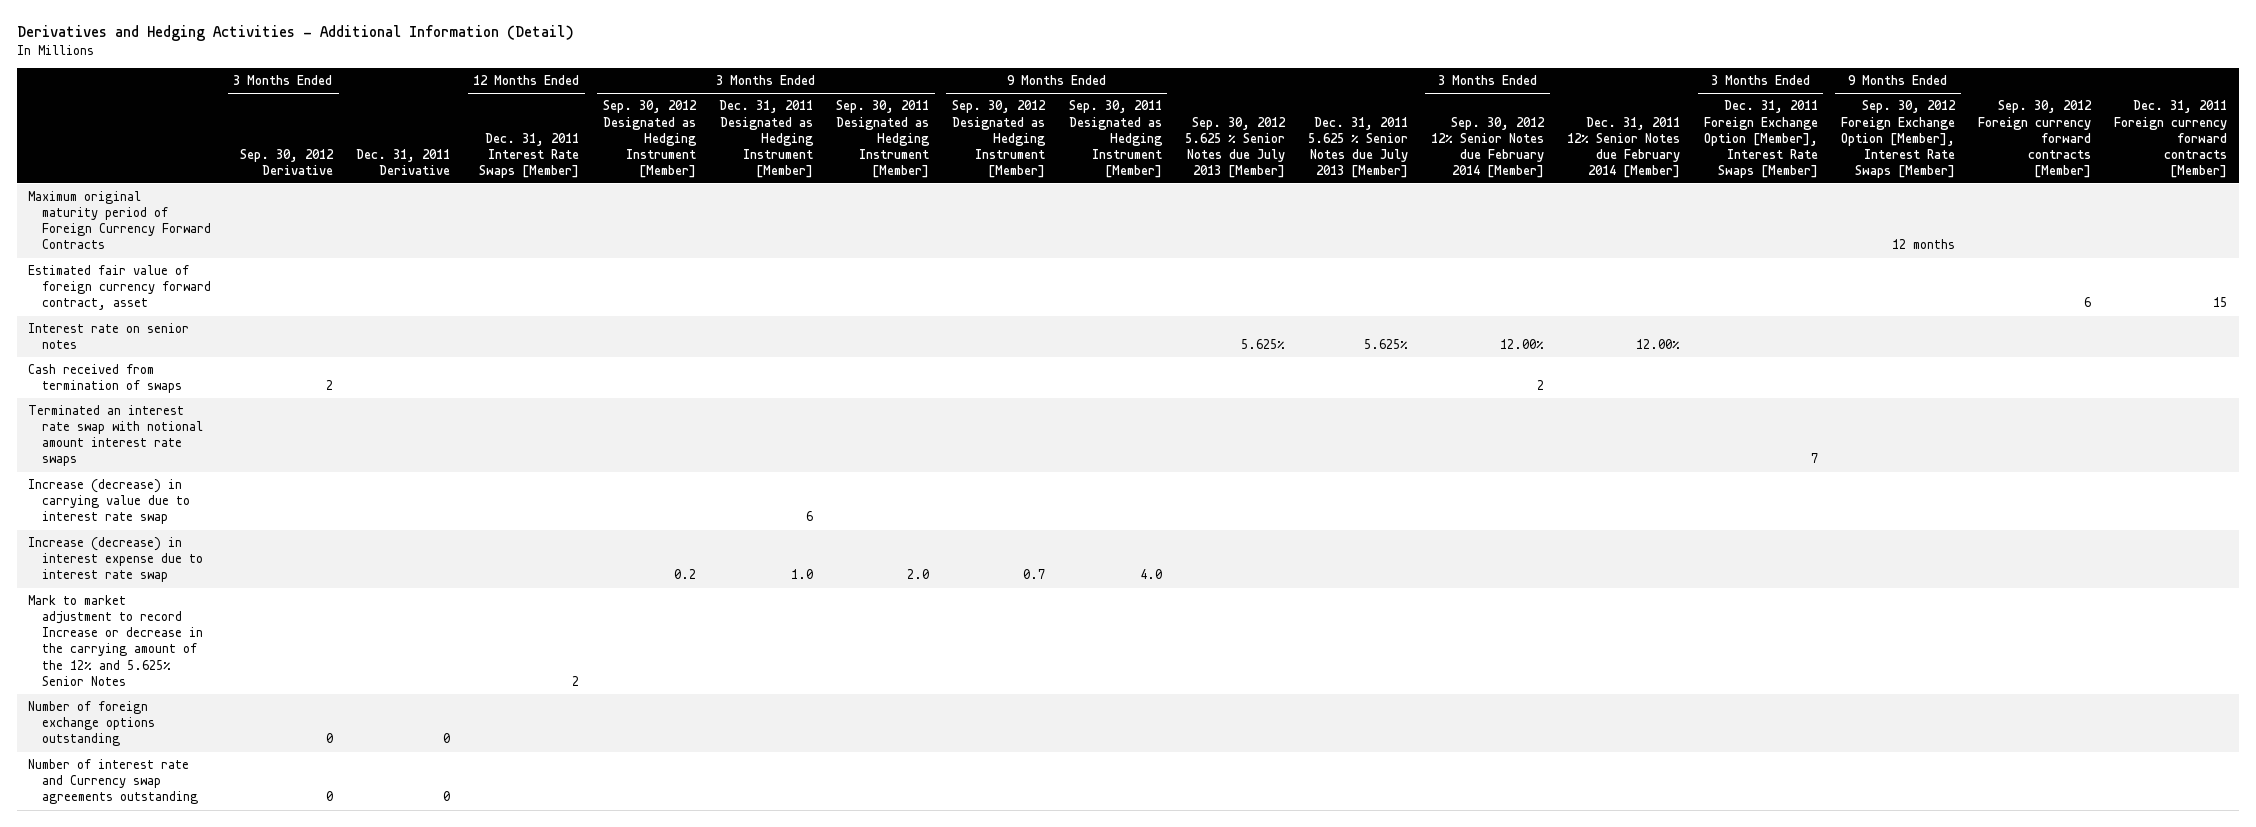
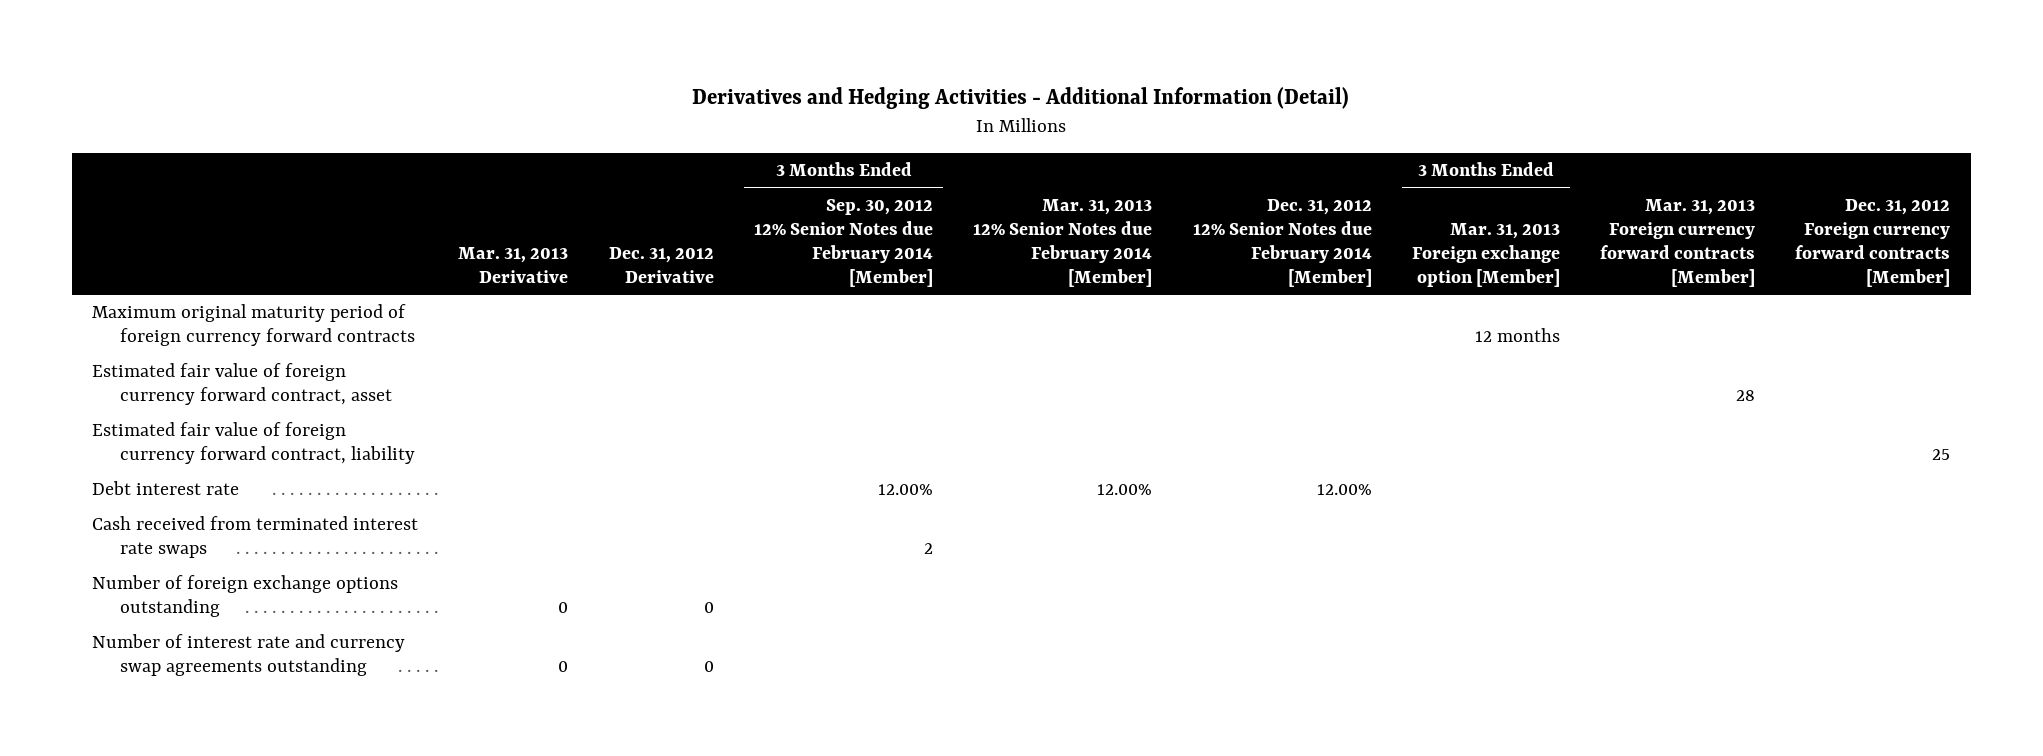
- | 3 Months Ended Sep. 30, 2012 Derivative | Dec. 31, 2011 Derivative | 12 Months Ended Dec. 31, 2011 Interest Rate Swaps [Member] | 3 Months Ended Sep. 30, 2012 Designated as Hedging Instrument [Member] | 3 Months Ended Dec. 31, 2011 Designated as Hedging Instrument [Member] | 3 Months Ended Sep. 30, 2011 Designated as Hedging Instrument [Member] | 9 Months Ended Sep. 30, 2012 Designated as Hedging Instrument [Member] | 9 Months Ended Sep. 30, 2011 Designated as Hedging Instrument [Member] | Sep. 30, 2012 5.625 % Senior Notes due July 2013 [Member] | Dec. 31, 2011 5.625 % Senior Notes due July 2013 [Member] | 3 Months Ended Sep. 30, 2012 12% Senior Notes due February 2014 [Member] | Dec. 31, 2011 12% Senior Notes due February 2014 [Member] | 3 Months Ended Dec. 31, 2011 Foreign Exchange Option [Member], Interest Rate Swaps [Member] | 9 Months Ended Sep. 30, 2012 Foreign Exchange Option [Member], Interest Rate Swaps [Member] | Sep. 30, 2012 Foreign currency forward contracts [Member] | Dec. 31, 2011 Foreign currency forward contracts [Member]
+ | Mar. 31, 2013 Derivative | Dec. 31, 2012 Derivative | 3 Months Ended Sep. 30, 2012 12% Senior Notes due February 2014 [Member] | Mar. 31, 2013 12% Senior Notes due February 2014 [Member] | Dec. 31, 2012 12% Senior Notes due February 2014 [Member] | 3 Months Ended Mar. 31, 2013 Foreign exchange option [Member] | Mar. 31, 2013 Foreign currency forward contracts [Member] | Dec. 31, 2012 Foreign currency forward contracts [Member]
- Maximum original maturity period of Foreign Currency Forward Contracts | | | | | | | | | | | | | | 12 months | |
+ Maximum original maturity period of foreign currency forward contracts | | | | | | 12 months | |
- Interest rate on senior notes | | | | | | | | | 5.625% | 5.625% | 12.00% | 12.00% | | | |
- Cash received from termination of swaps | 2 | | | | | | | | | | 2 | | | | |
- Terminated an interest rate swap with notional amount interest rate swaps | | | | | | | | | | | | | 7 | | |
- Increase (decrease) in carrying value due to interest rate swap | | | | | 6 | | | | | | | | | | |
- Increase (decrease) in interest expense due to interest rate swap | | | | 0.2 | 1.0 | 2.0 | 0.7 | 4.0 | | | | | | | |
- Mark to market adjustment to record Increase or decrease in the carrying amount of the 12% and 5.625% Senior Notes | | | 2 | | | | | | | | | | | | |
+ Estimated fair value of foreign currency forward contract, liability | | | | | | | | 25
+ Debt interest rate | | | 12.00% | 12.00% | 12.00% | | |
+ Cash received from terminated interest rate swaps | | | 2 | | | | |
- Number of interest rate and Currency swap agreements outstanding | 0 | 0 | | | | | | | | | | | | | |
+ Number of interest rate and currency swap agreements outstanding | 0 | 0 | | | | | |

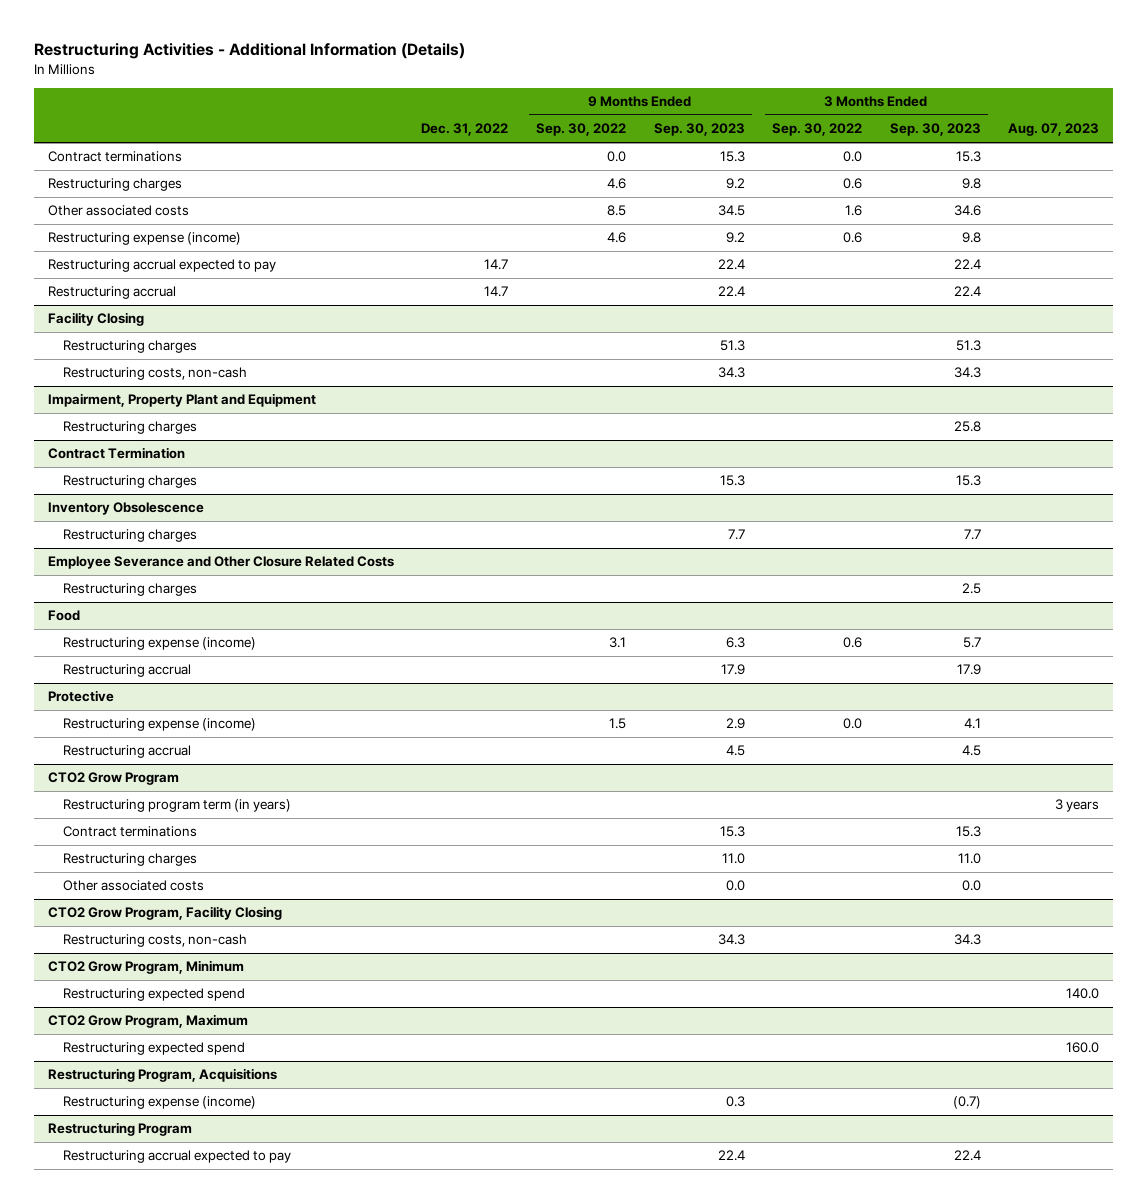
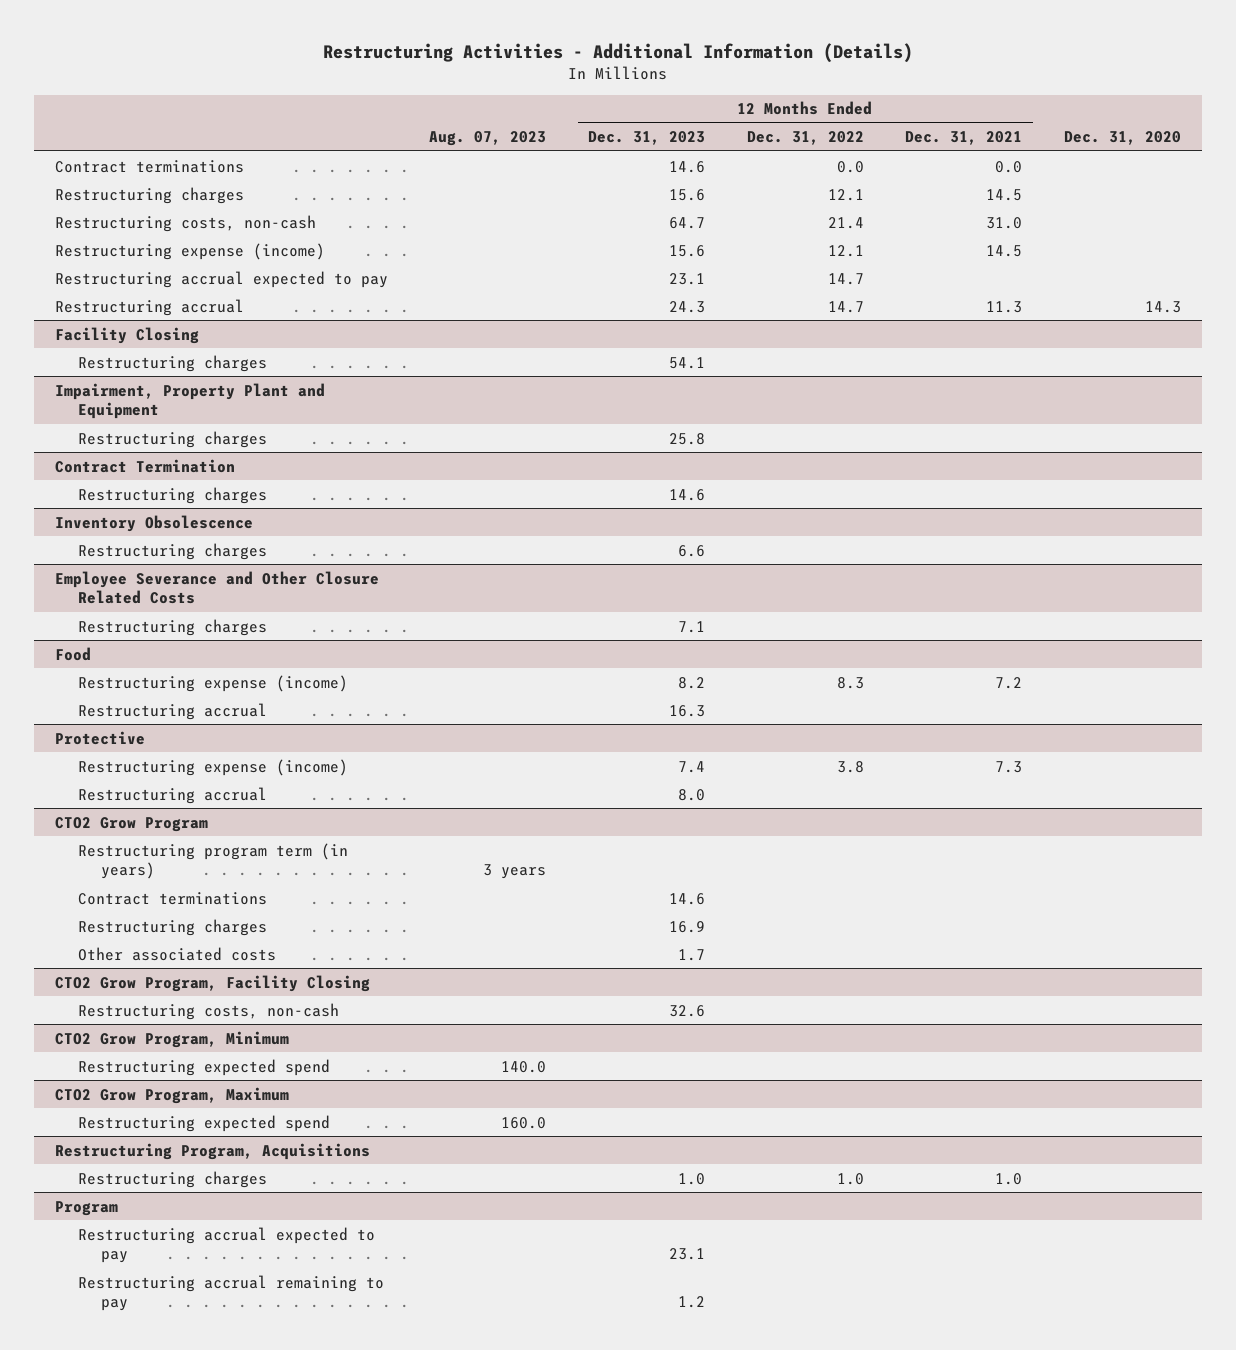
- | Dec. 31, 2022 | 9 Months Ended Sep. 30, 2022 | 9 Months Ended Sep. 30, 2023 | 3 Months Ended Sep. 30, 2022 | 3 Months Ended Sep. 30, 2023 | Aug. 07, 2023
+ | Aug. 07, 2023 | 12 Months Ended Dec. 31, 2023 | 12 Months Ended Dec. 31, 2022 | 12 Months Ended Dec. 31, 2021 | Dec. 31, 2020
- Other associated costs | | 8.5 | 34.5 | 1.6 | 34.6 |
+ Restructuring costs, non-cash | | 64.7 | 21.4 | 31.0 |
@ Facility Closing
- Restructuring costs, non-cash | | | 34.3 | | 34.3 |
@ Restructuring Program, Acquisitions
- Restructuring expense (income) | | | 0.3 | | (0.7) |
- Restructuring Program
@ Restructuring Program, Acquisitions
+ Restructuring charges | | 1.0 | 1.0 | 1.0 |
+ Program
+ Restructuring accrual remaining to pay | | 1.2 | | |

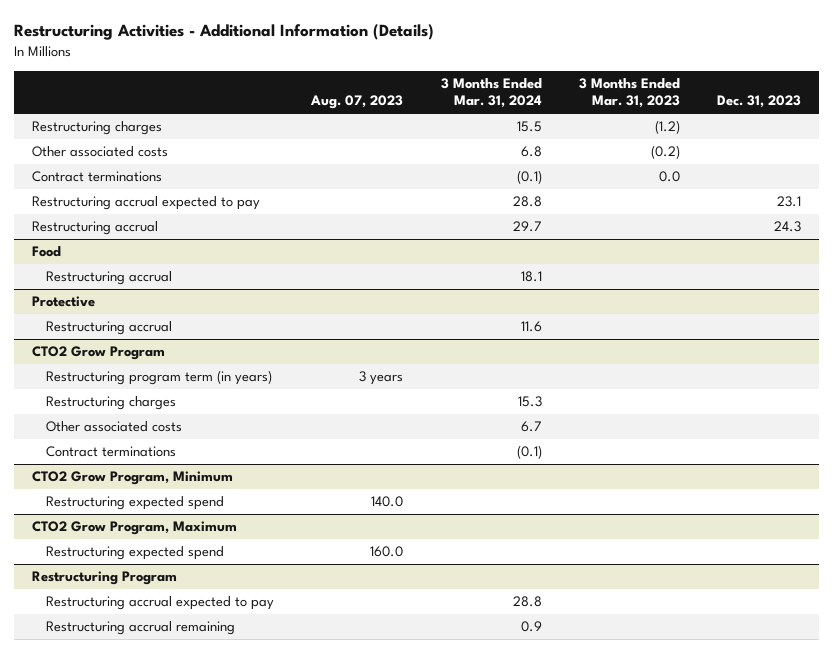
- | Aug. 07, 2023 | 12 Months Ended Dec. 31, 2023 | 12 Months Ended Dec. 31, 2022 | 12 Months Ended Dec. 31, 2021 | Dec. 31, 2020
+ | Aug. 07, 2023 | 3 Months Ended Mar. 31, 2024 | 3 Months Ended Mar. 31, 2023 | Dec. 31, 2023
- Restructuring costs, non-cash | | 64.7 | 21.4 | 31.0 |
- Restructuring expense (income) | | 15.6 | 12.1 | 14.5 |
+ Other associated costs | | 6.8 | (0.2) |
moved down: Contract terminations | | (0.1) | 0.0 |
- Facility Closing
- Restructuring charges | | 54.1 | | |
- Impairment, Property Plant and Equipment
- Restructuring charges | | 25.8 | | |
- Contract Termination
- Restructuring charges | | 14.6 | | |
- Inventory Obsolescence
- Restructuring charges | | 6.6 | | |
- Employee Severance and Other Closure Related Costs
- Restructuring charges | | 7.1 | | |
@ Food
- Restructuring expense (income) | | 8.2 | 8.3 | 7.2 |
@ Protective
- Restructuring expense (income) | | 7.4 | 3.8 | 7.3 |
- CTO2 Grow Program, Facility Closing
- Restructuring costs, non-cash | | 32.6 | | |
@ CTO2 Grow Program
moved down: Contract terminations | | (0.1) | |
- Restructuring Program, Acquisitions
- Restructuring charges | | 1.0 | 1.0 | 1.0 |
- Program
+ Restructuring Program
- Restructuring accrual remaining to pay | | 1.2 | | |
+ Restructuring accrual remaining | | 0.9 | |

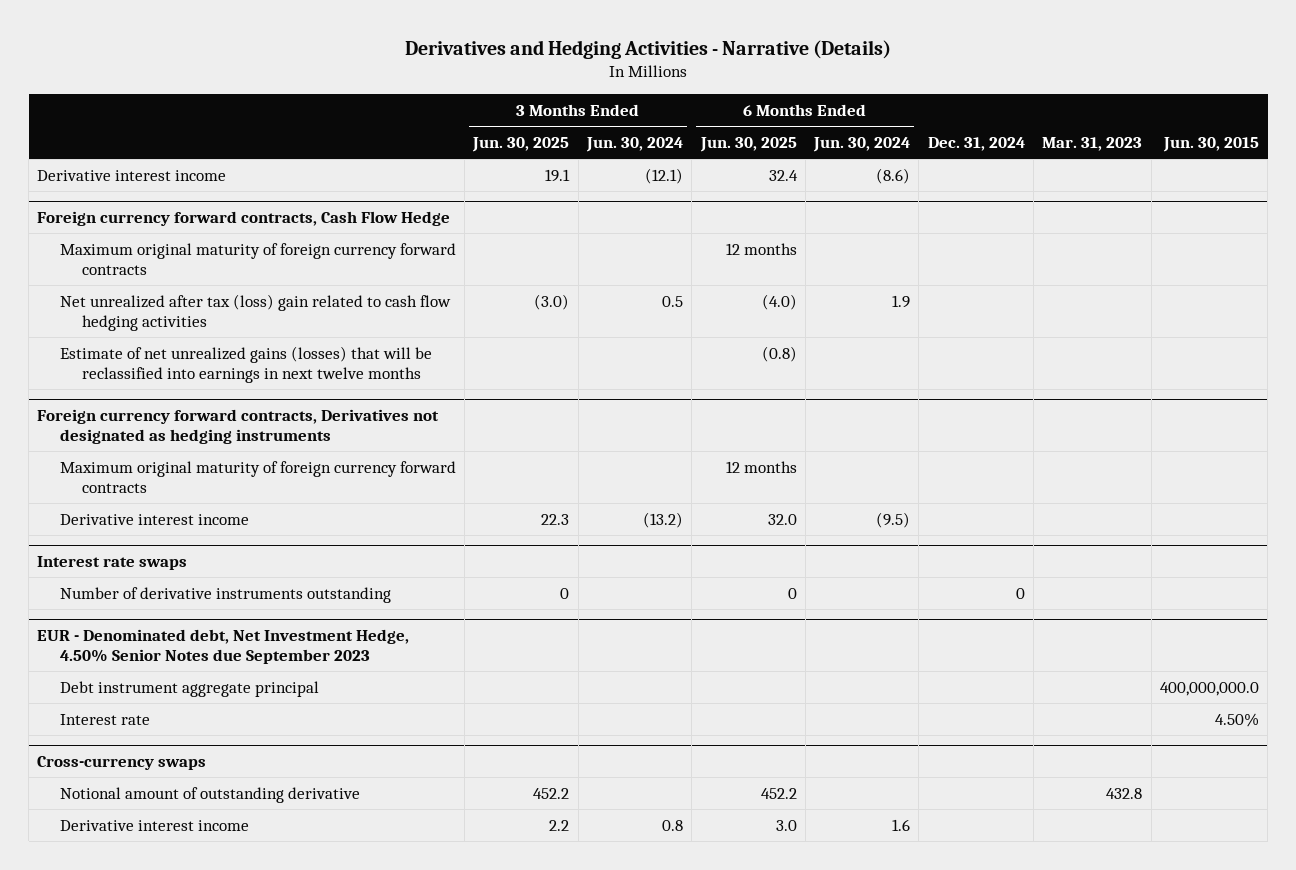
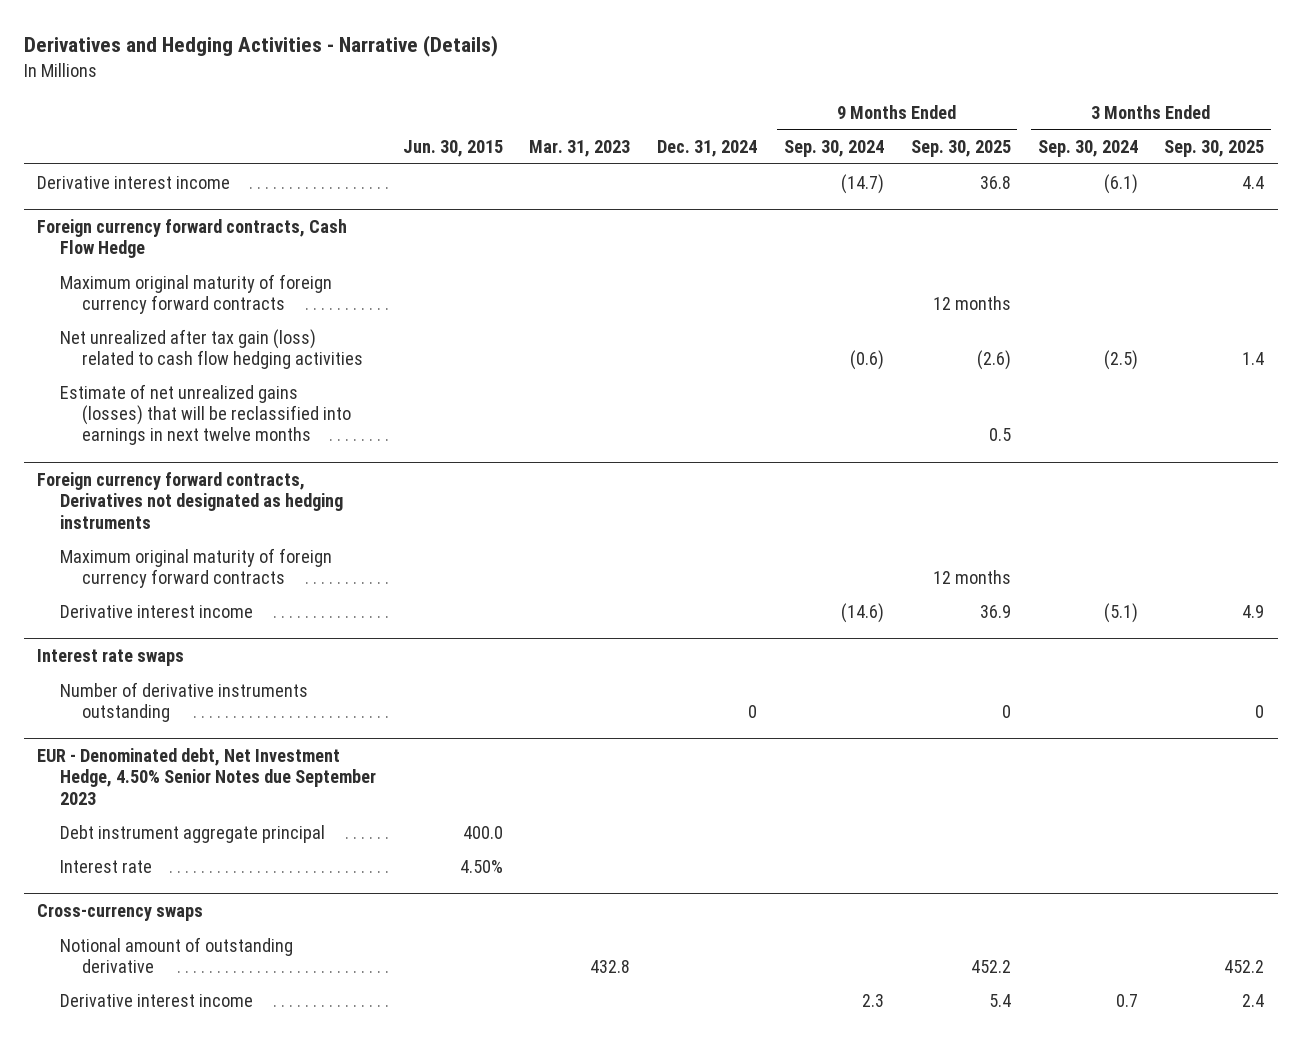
- | 3 Months Ended Jun. 30, 2025 | 3 Months Ended Jun. 30, 2024 | 6 Months Ended Jun. 30, 2025 | 6 Months Ended Jun. 30, 2024 | Dec. 31, 2024 | Mar. 31, 2023 | Jun. 30, 2015
+ | Jun. 30, 2015 | Mar. 31, 2023 | Dec. 31, 2024 | 9 Months Ended Sep. 30, 2024 | 9 Months Ended Sep. 30, 2025 | 3 Months Ended Sep. 30, 2024 | 3 Months Ended Sep. 30, 2025
@ Foreign currency forward contracts, Cash Flow Hedge
- Net unrealized after tax (loss) gain related to cash flow hedging activities | (3.0) | 0.5 | (4.0) | 1.9 | | |
+ Net unrealized after tax gain (loss) related to cash flow hedging activities | | | | (0.6) | (2.6) | (2.5) | 1.4
@ EUR - Denominated debt, Net Investment Hedge, 4.50% Senior Notes due September 2023
- Debt instrument aggregate principal | | | | | | | 400,000,000.0
+ Debt instrument aggregate principal | 400.0 | | | | | |

